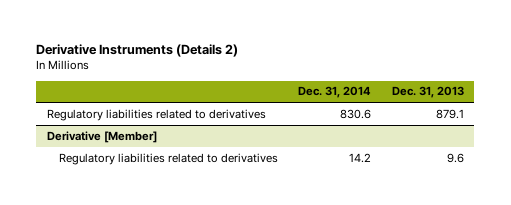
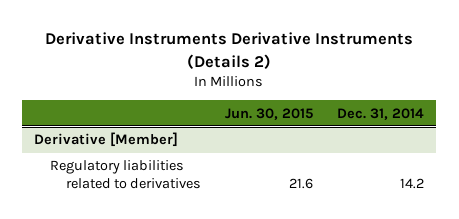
- Derivative Instruments (Details 2)
+ Derivative Instruments Derivative Instruments (Details 2)
- | Dec. 31, 2014 | Dec. 31, 2013
+ | Jun. 30, 2015 | Dec. 31, 2014
- Regulatory liabilities related to derivatives | 830.6 | 879.1

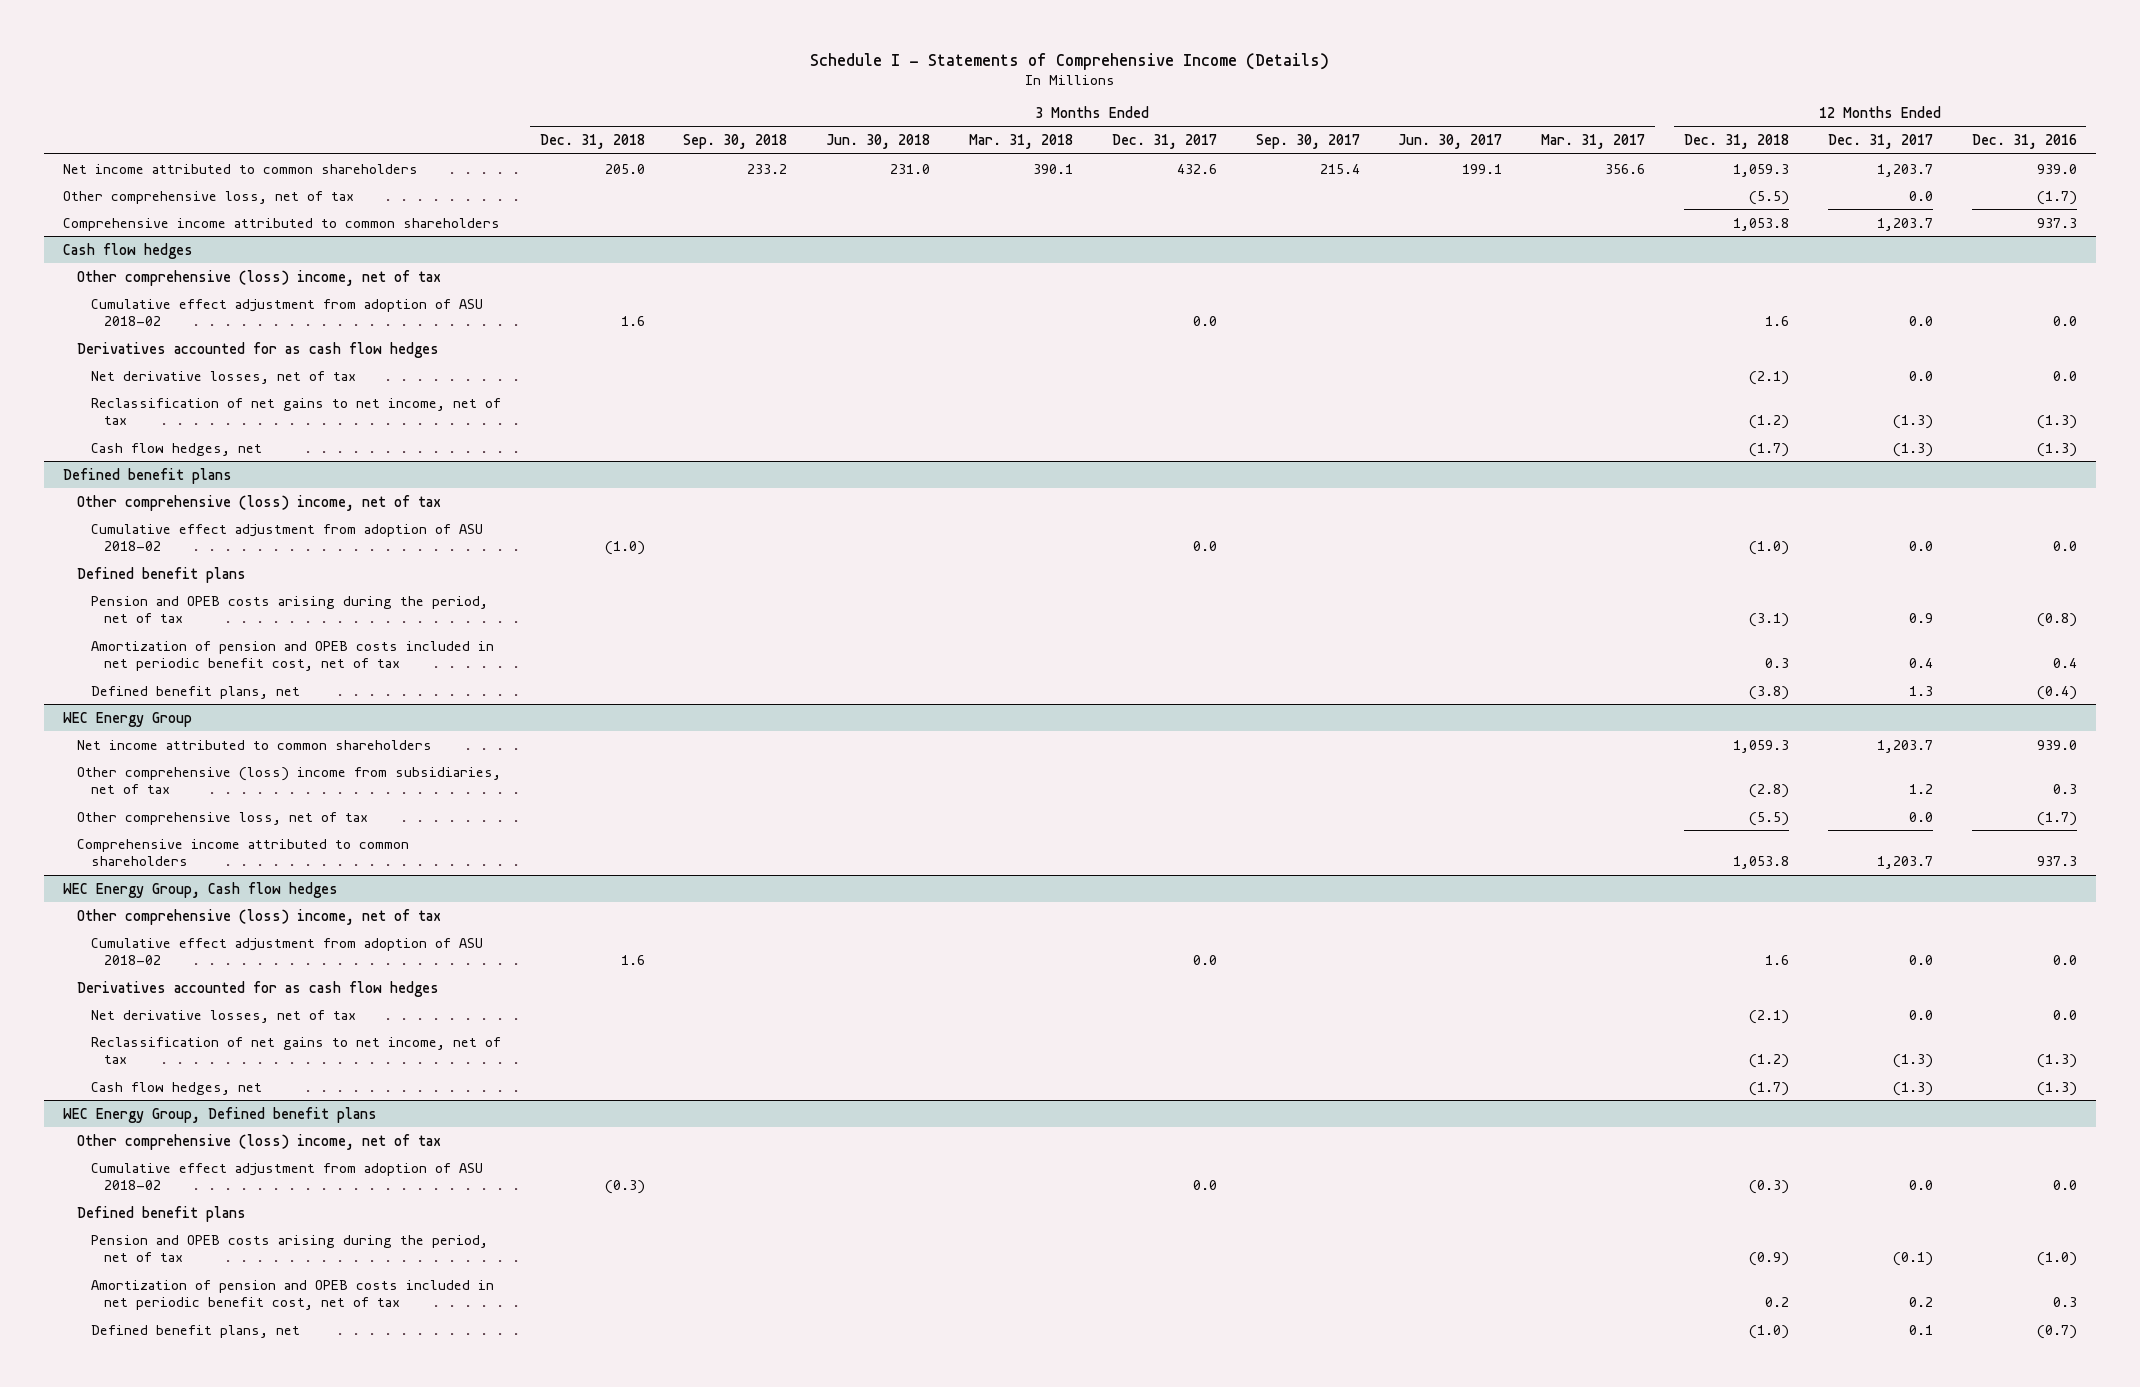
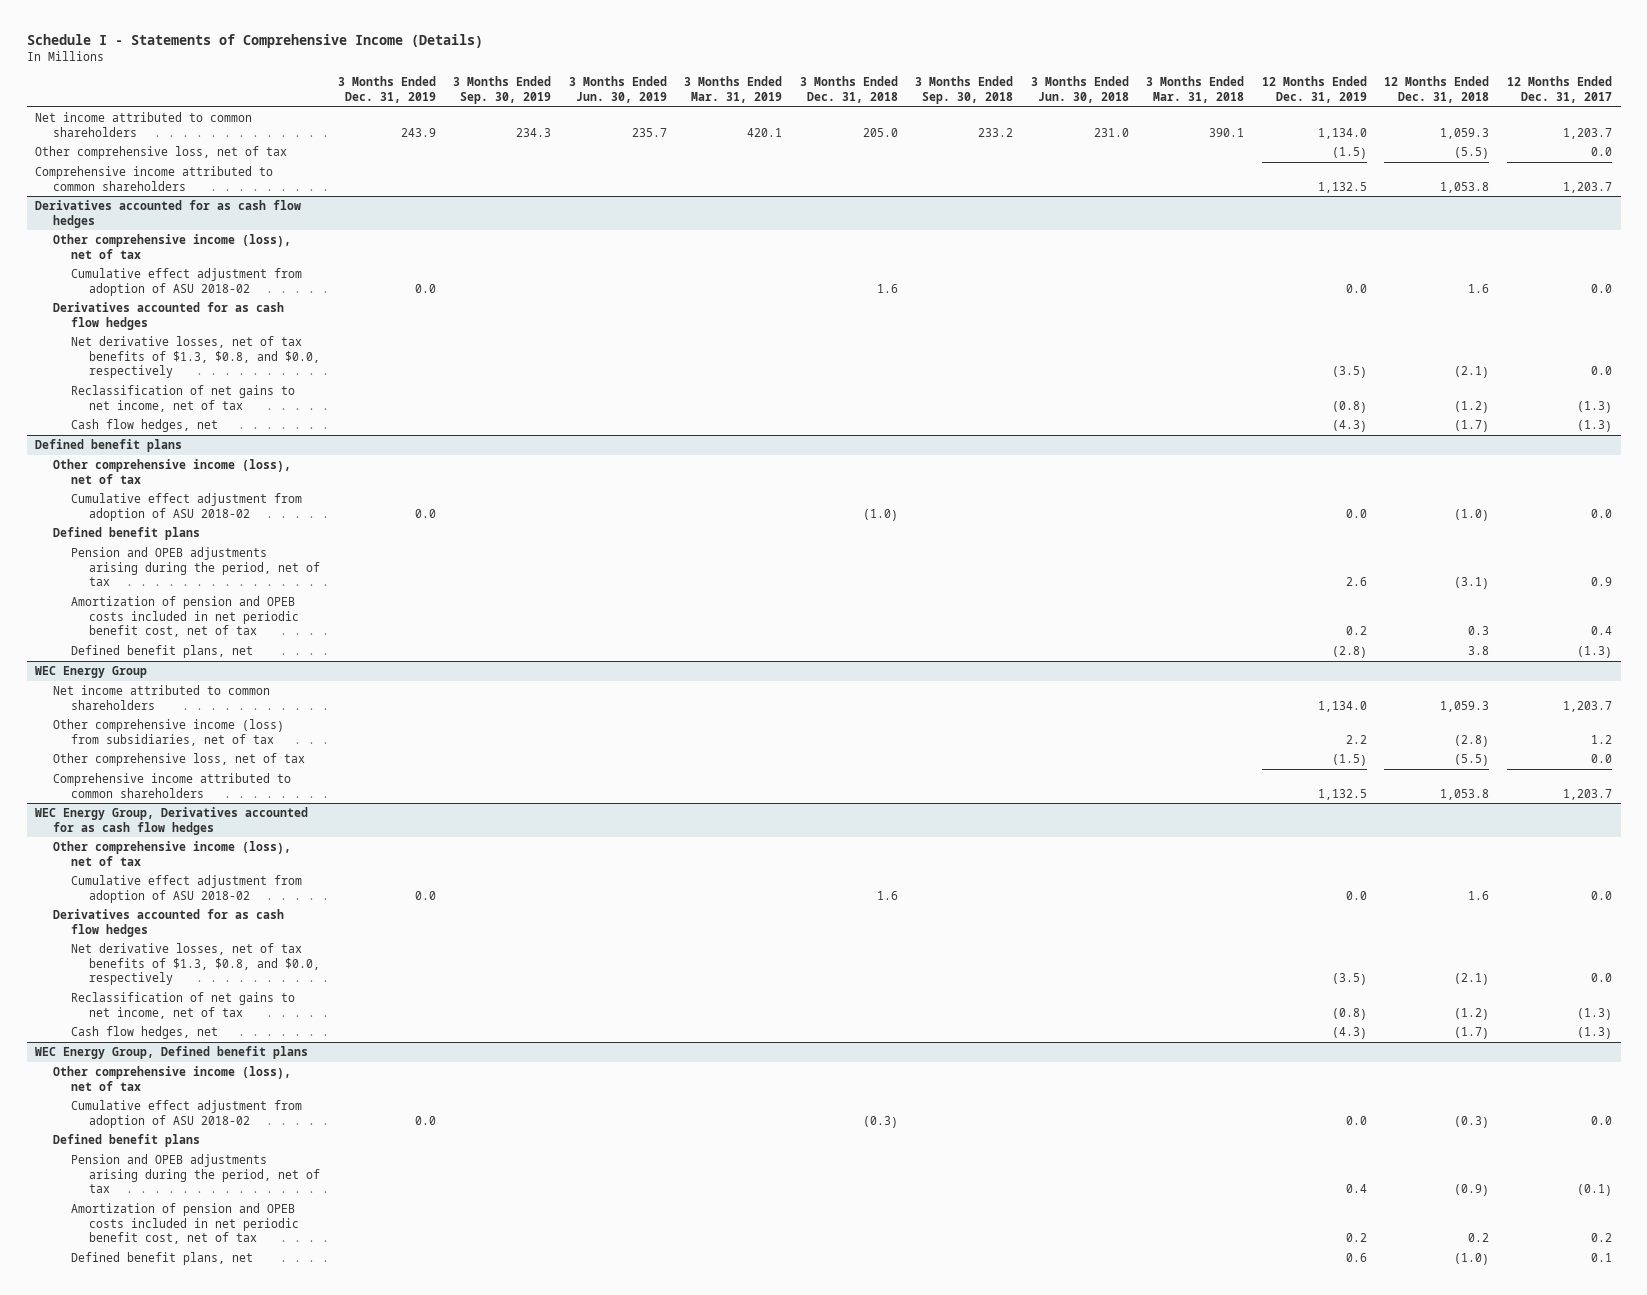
- | 3 Months Ended Dec. 31, 2018 | 3 Months Ended Sep. 30, 2018 | 3 Months Ended Jun. 30, 2018 | 3 Months Ended Mar. 31, 2018 | 3 Months Ended Dec. 31, 2017 | 3 Months Ended Sep. 30, 2017 | 3 Months Ended Jun. 30, 2017 | 3 Months Ended Mar. 31, 2017 | 12 Months Ended Dec. 31, 2018 | 12 Months Ended Dec. 31, 2017 | 12 Months Ended Dec. 31, 2016
+ | 3 Months Ended Dec. 31, 2019 | 3 Months Ended Sep. 30, 2019 | 3 Months Ended Jun. 30, 2019 | 3 Months Ended Mar. 31, 2019 | 3 Months Ended Dec. 31, 2018 | 3 Months Ended Sep. 30, 2018 | 3 Months Ended Jun. 30, 2018 | 3 Months Ended Mar. 31, 2018 | 12 Months Ended Dec. 31, 2019 | 12 Months Ended Dec. 31, 2018 | 12 Months Ended Dec. 31, 2017
- Cash flow hedges
- Other comprehensive (loss) income, net of tax
+ Derivatives accounted for as cash flow hedges
+ Other comprehensive income (loss), net of tax
- Net derivative losses, net of tax | | | | | | | | | (2.1) | 0.0 | 0.0
+ Net derivative losses, net of tax benefits of $1.3, $0.8, and $0.0, respectively | | | | | | | | | (3.5) | (2.1) | 0.0
@ Defined benefit plans
- Other comprehensive (loss) income, net of tax
+ Other comprehensive income (loss), net of tax
- Pension and OPEB costs arising during the period, net of tax | | | | | | | | | (3.1) | 0.9 | (0.8)
+ Pension and OPEB adjustments arising during the period, net of tax | | | | | | | | | 2.6 | (3.1) | 0.9
- Defined benefit plans, net | | | | | | | | | (3.8) | 1.3 | (0.4)
+ Defined benefit plans, net | | | | | | | | | (2.8) | 3.8 | (1.3)
@ WEC Energy Group
- Other comprehensive (loss) income from subsidiaries, net of tax | | | | | | | | | (2.8) | 1.2 | 0.3
+ Other comprehensive income (loss) from subsidiaries, net of tax | | | | | | | | | 2.2 | (2.8) | 1.2
- WEC Energy Group, Cash flow hedges
- Other comprehensive (loss) income, net of tax
+ WEC Energy Group, Derivatives accounted for as cash flow hedges
+ Other comprehensive income (loss), net of tax
- Net derivative losses, net of tax | | | | | | | | | (2.1) | 0.0 | 0.0
+ Net derivative losses, net of tax benefits of $1.3, $0.8, and $0.0, respectively | | | | | | | | | (3.5) | (2.1) | 0.0
@ WEC Energy Group, Defined benefit plans
- Other comprehensive (loss) income, net of tax
+ Other comprehensive income (loss), net of tax
- Pension and OPEB costs arising during the period, net of tax | | | | | | | | | (0.9) | (0.1) | (1.0)
+ Pension and OPEB adjustments arising during the period, net of tax | | | | | | | | | 0.4 | (0.9) | (0.1)

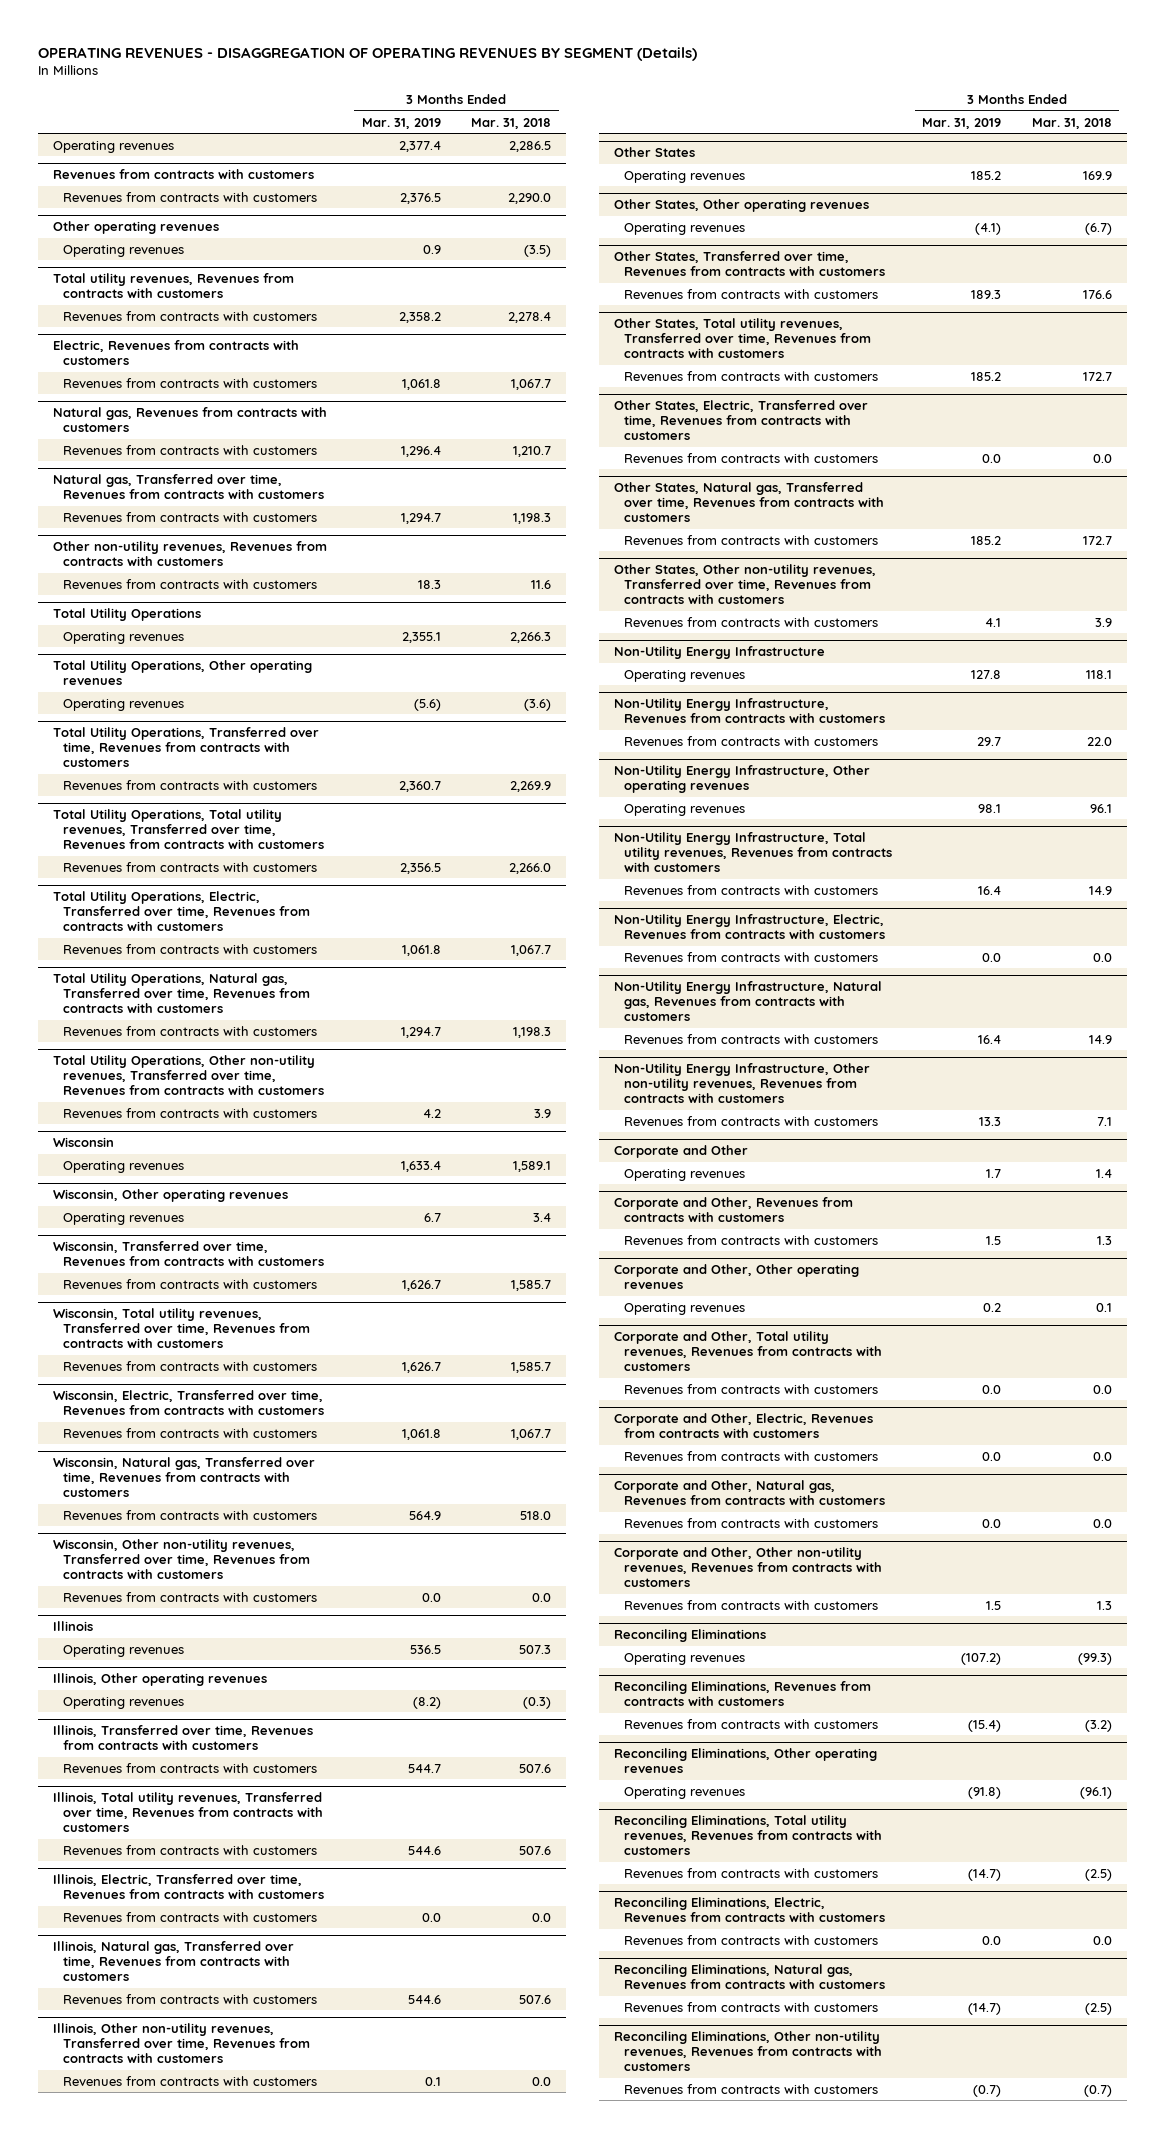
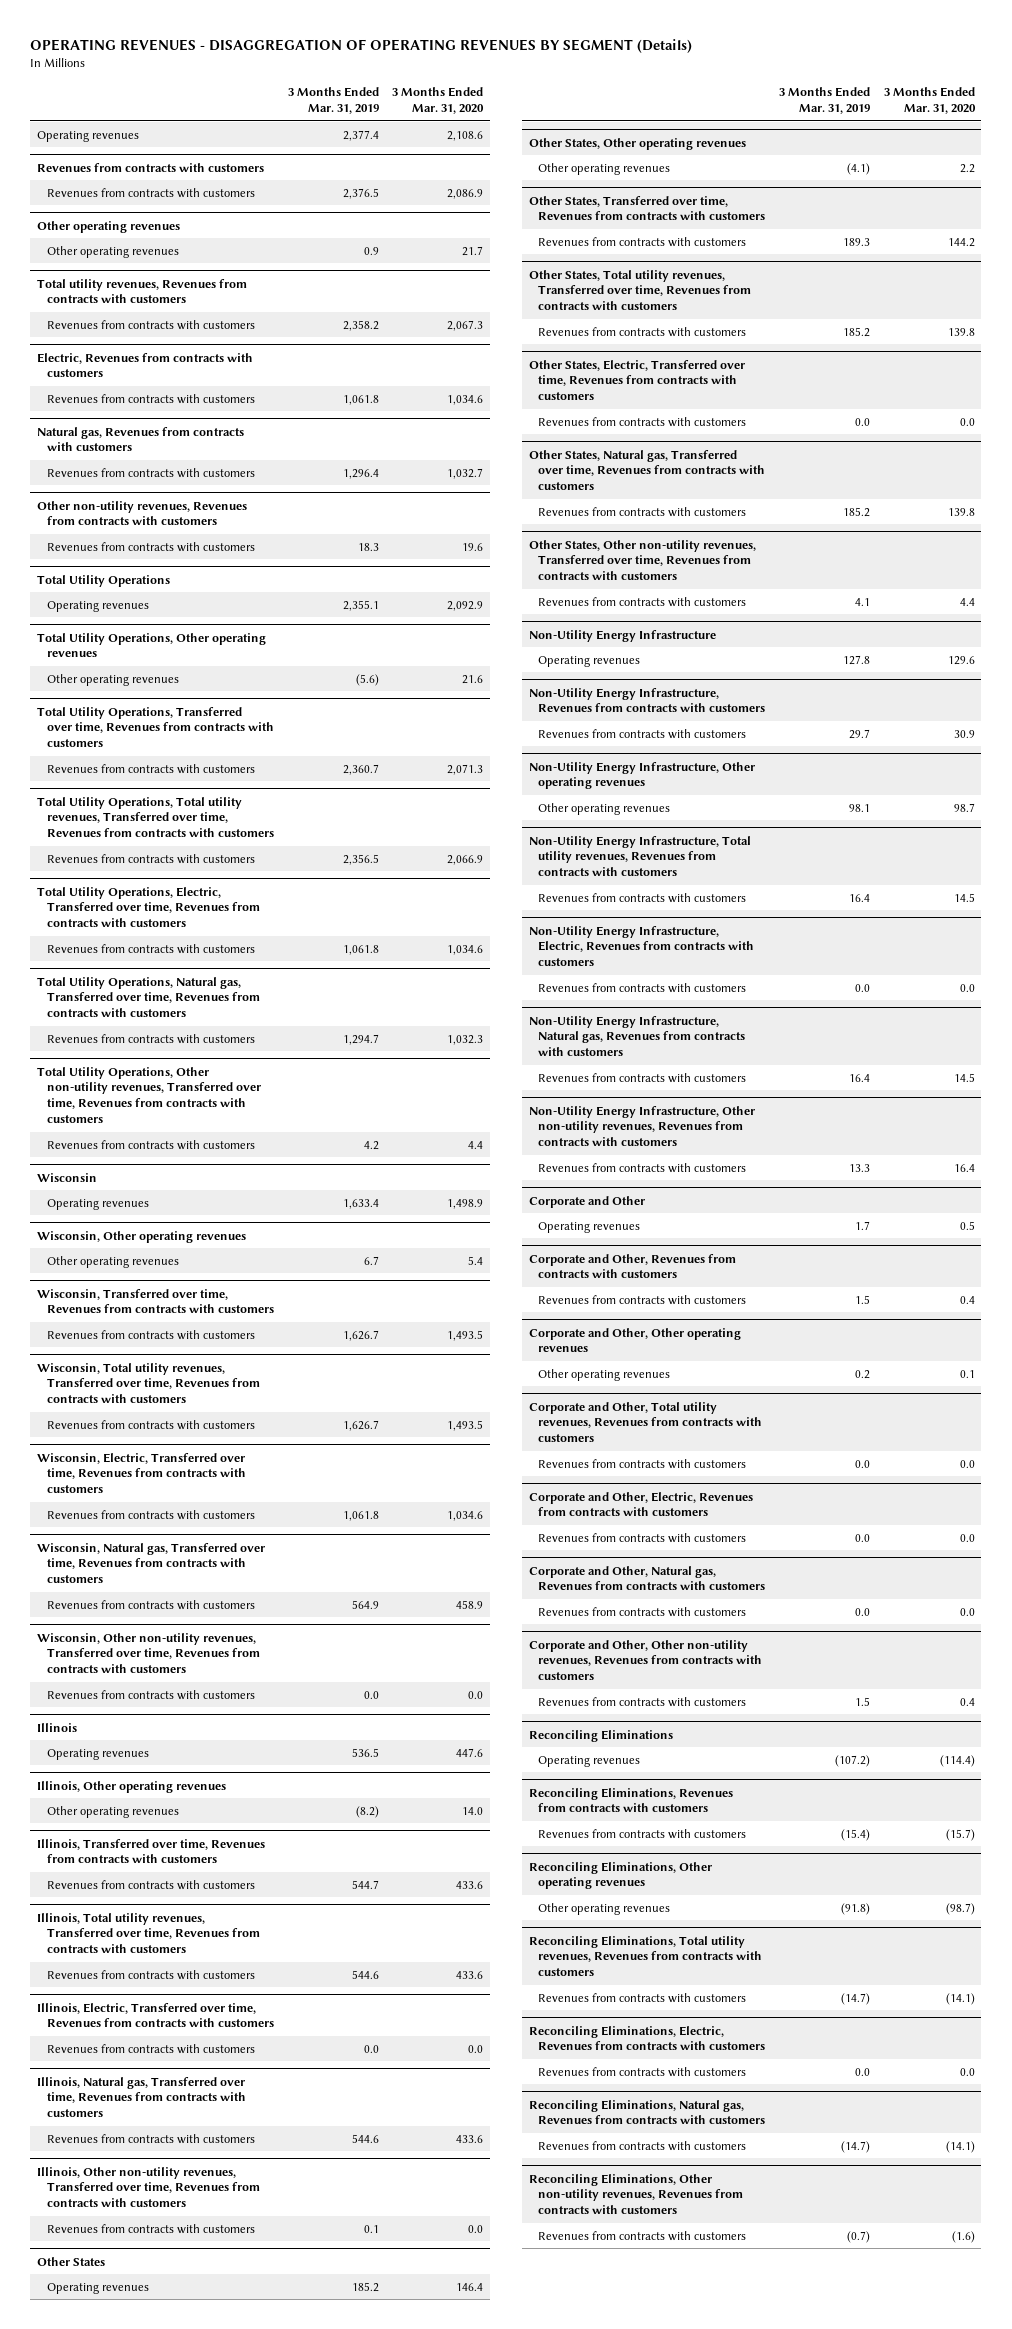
- | 3 Months Ended Mar. 31, 2019 | 3 Months Ended Mar. 31, 2018
+ | 3 Months Ended Mar. 31, 2019 | 3 Months Ended Mar. 31, 2020
@ Other operating revenues
- Operating revenues | 0.9 | (3.5)
+ Other operating revenues | 0.9 | 21.7
- Natural gas, Transferred over time, Revenues from contracts with customers
- Revenues from contracts with customers | 1,294.7 | 1,198.3
@ Total Utility Operations, Other operating revenues
- Operating revenues | (5.6) | (3.6)
+ Other operating revenues | (5.6) | 21.6
@ Wisconsin, Other operating revenues
- Operating revenues | 6.7 | 3.4
+ Other operating revenues | 6.7 | 5.4
@ Illinois, Other operating revenues
- Operating revenues | (8.2) | (0.3)
+ Other operating revenues | (8.2) | 14.0
@ Other States, Other operating revenues
- Operating revenues | (4.1) | (6.7)
+ Other operating revenues | (4.1) | 2.2
@ Non-Utility Energy Infrastructure, Other operating revenues
- Operating revenues | 98.1 | 96.1
+ Other operating revenues | 98.1 | 98.7
@ Corporate and Other, Other operating revenues
- Operating revenues | 0.2 | 0.1
+ Other operating revenues | 0.2 | 0.1
@ Reconciling Eliminations, Other operating revenues
- Operating revenues | (91.8) | (96.1)
+ Other operating revenues | (91.8) | (98.7)

